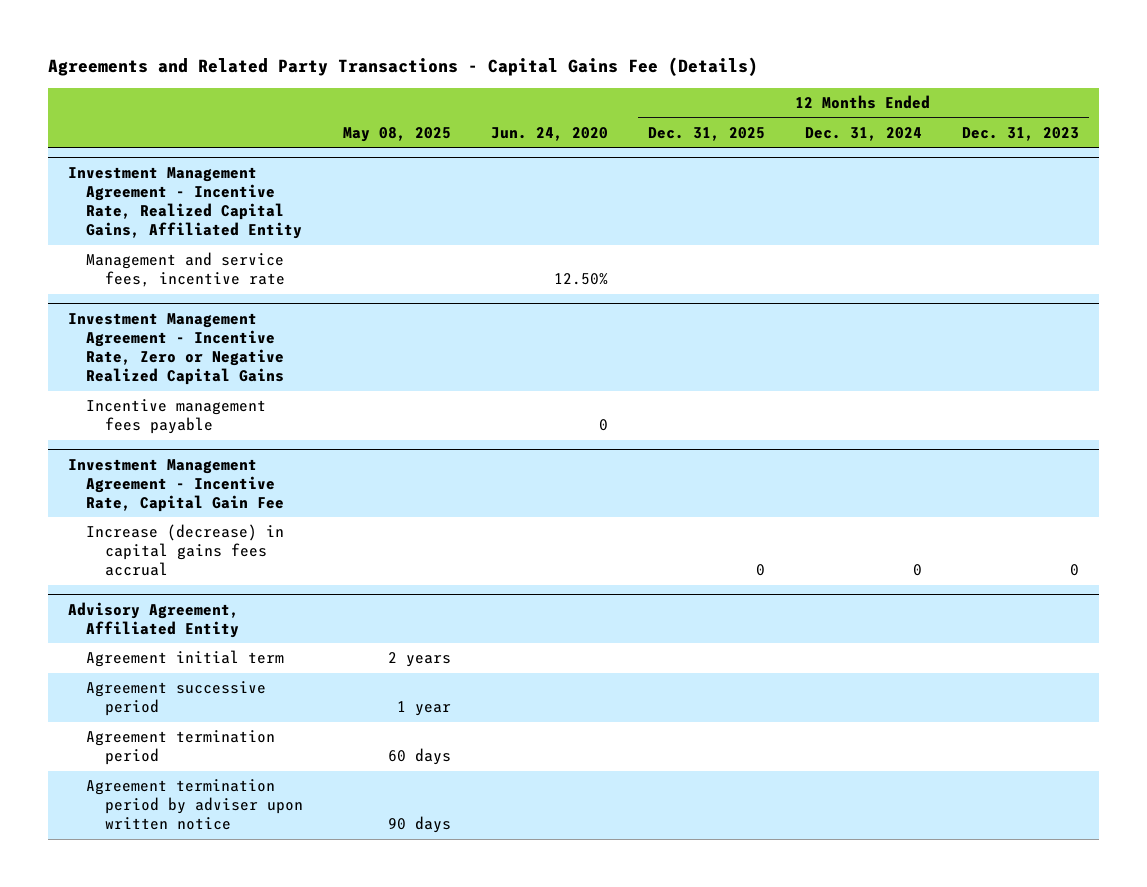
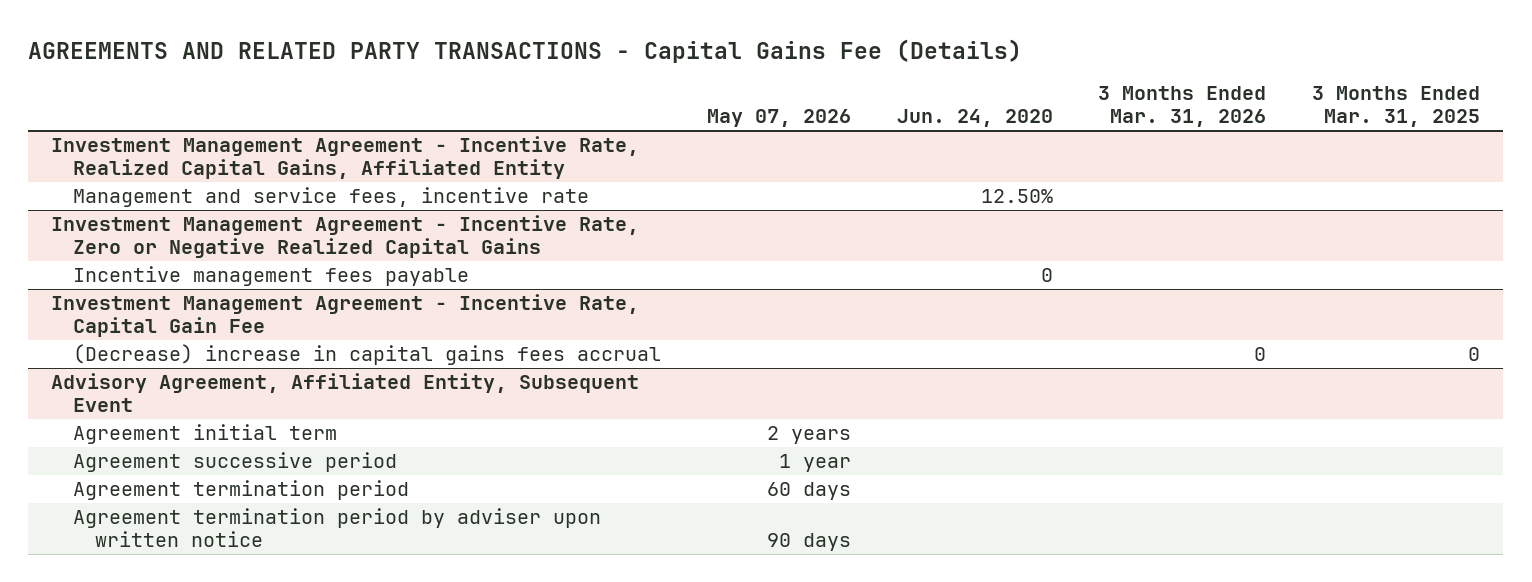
- Agreements and Related Party Transactions - Capital Gains Fee (Details)
+ AGREEMENTS AND RELATED PARTY TRANSACTIONS - Capital Gains Fee (Details)
- | May 08, 2025 | Jun. 24, 2020 | 12 Months Ended Dec. 31, 2025 | 12 Months Ended Dec. 31, 2024 | 12 Months Ended Dec. 31, 2023
+ | May 07, 2026 | Jun. 24, 2020 | 3 Months Ended Mar. 31, 2026 | 3 Months Ended Mar. 31, 2025
@ Investment Management Agreement - Incentive Rate, Capital Gain Fee
- Increase (decrease) in capital gains fees accrual | | | 0 | 0 | 0
- Advisory Agreement, Affiliated Entity
@ Investment Management Agreement - Incentive Rate, Capital Gain Fee
+ (Decrease) increase in capital gains fees accrual | | | 0 | 0
+ Advisory Agreement, Affiliated Entity, Subsequent Event

